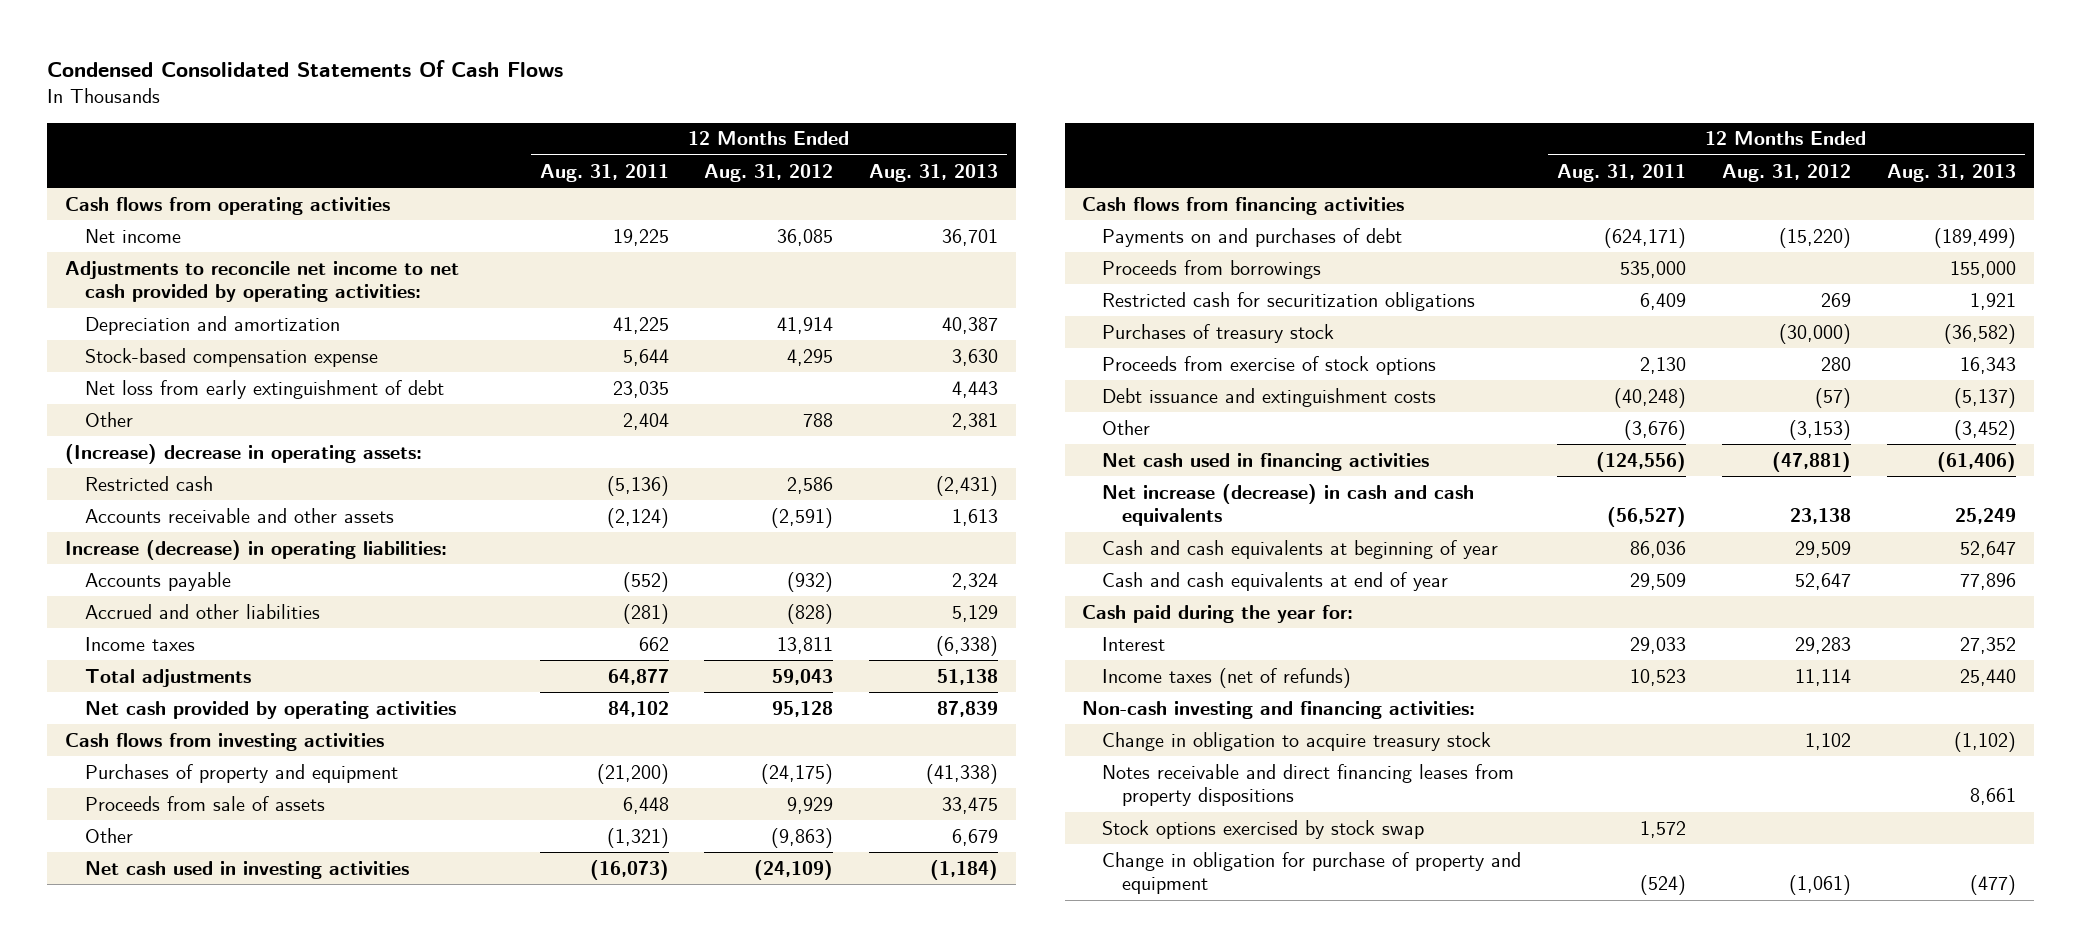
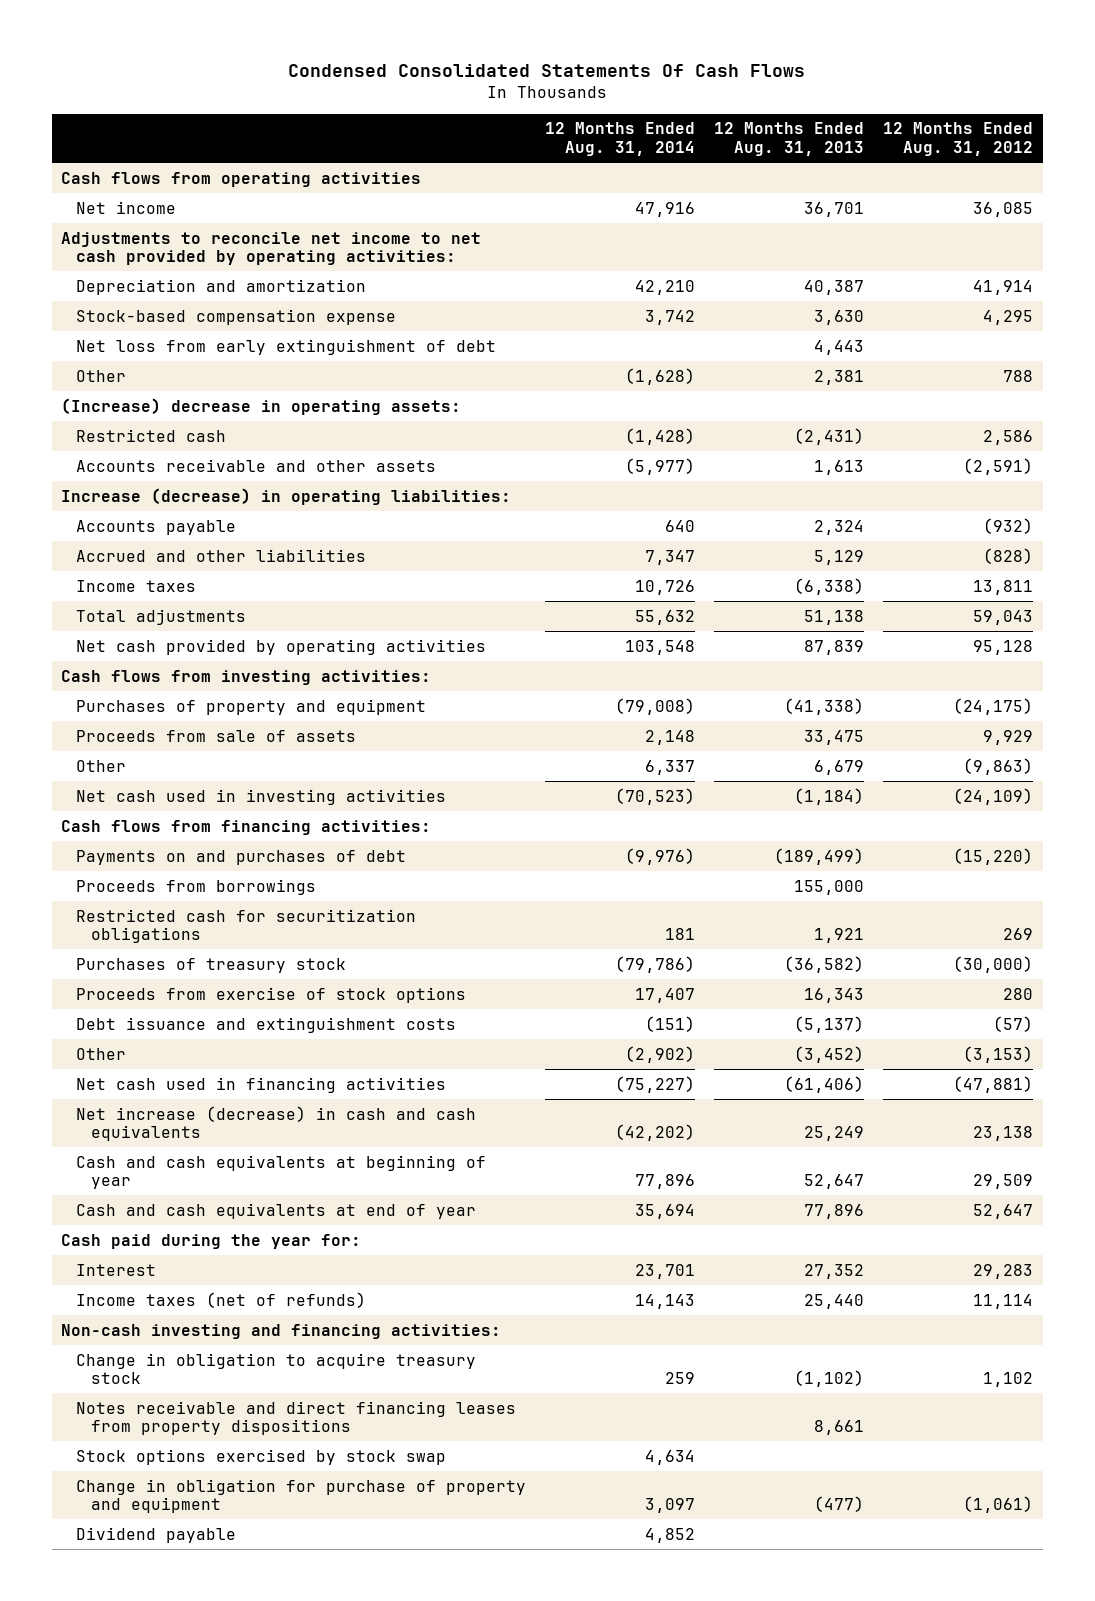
- | 12 Months Ended Aug. 31, 2011 | 12 Months Ended Aug. 31, 2012 | 12 Months Ended Aug. 31, 2013
+ | 12 Months Ended Aug. 31, 2014 | 12 Months Ended Aug. 31, 2013 | 12 Months Ended Aug. 31, 2012
- Cash flows from investing activities
+ Cash flows from investing activities:
- Cash flows from financing activities
+ Cash flows from financing activities:
+ Dividend payable | 4,852 | |

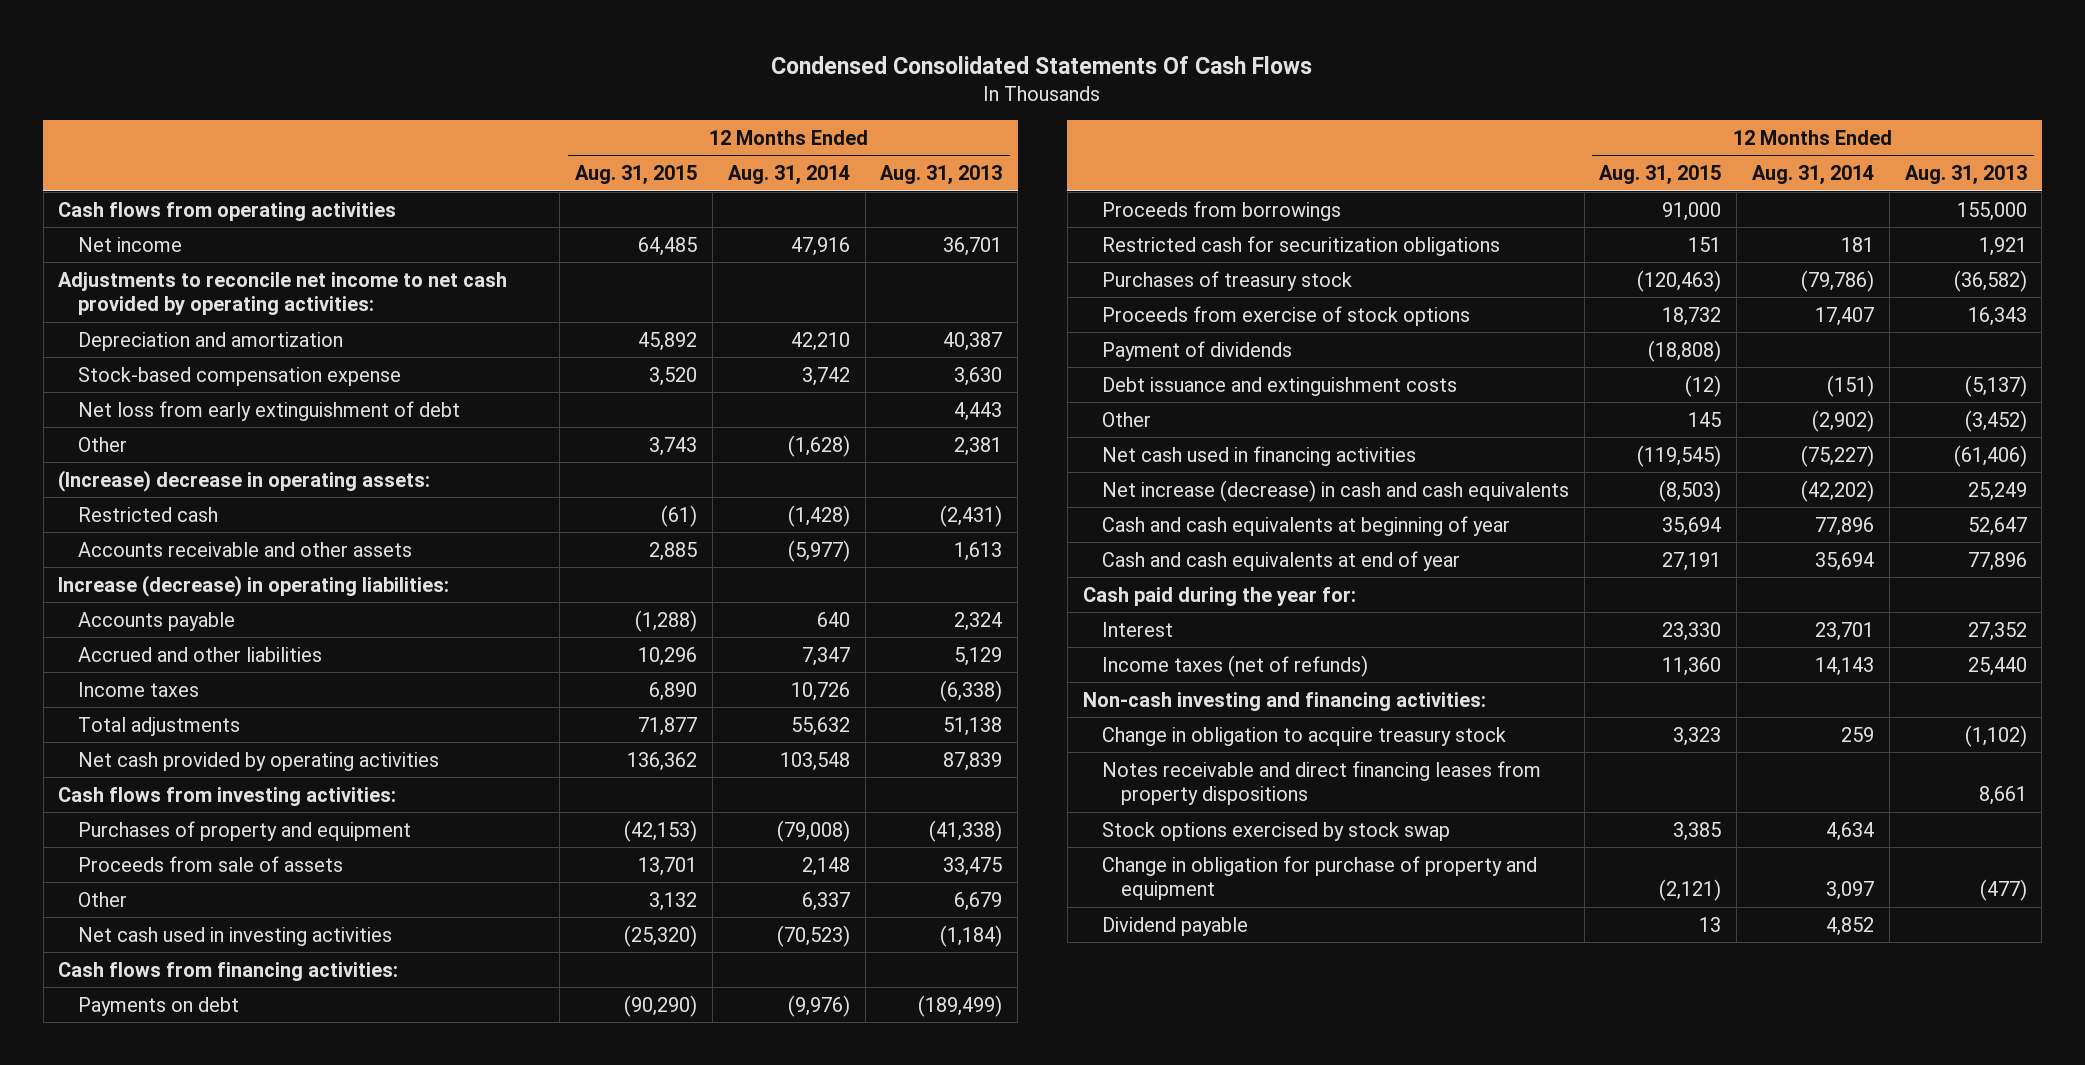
- | 12 Months Ended Aug. 31, 2014 | 12 Months Ended Aug. 31, 2013 | 12 Months Ended Aug. 31, 2012
+ | 12 Months Ended Aug. 31, 2015 | 12 Months Ended Aug. 31, 2014 | 12 Months Ended Aug. 31, 2013
- Payments on and purchases of debt | (9,976) | (189,499) | (15,220)
+ Payments on debt | (90,290) | (9,976) | (189,499)
+ Payment of dividends | (18,808) | |

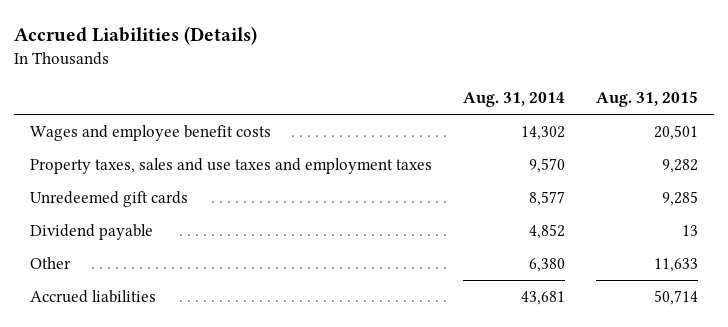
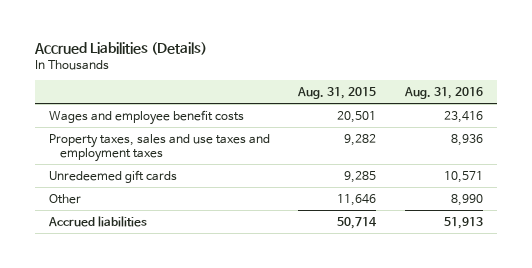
- | Aug. 31, 2014 | Aug. 31, 2015
+ | Aug. 31, 2015 | Aug. 31, 2016
- Dividend payable | 4,852 | 13
- Other | 6,380 | 11,633
+ Other | 11,646 | 8,990

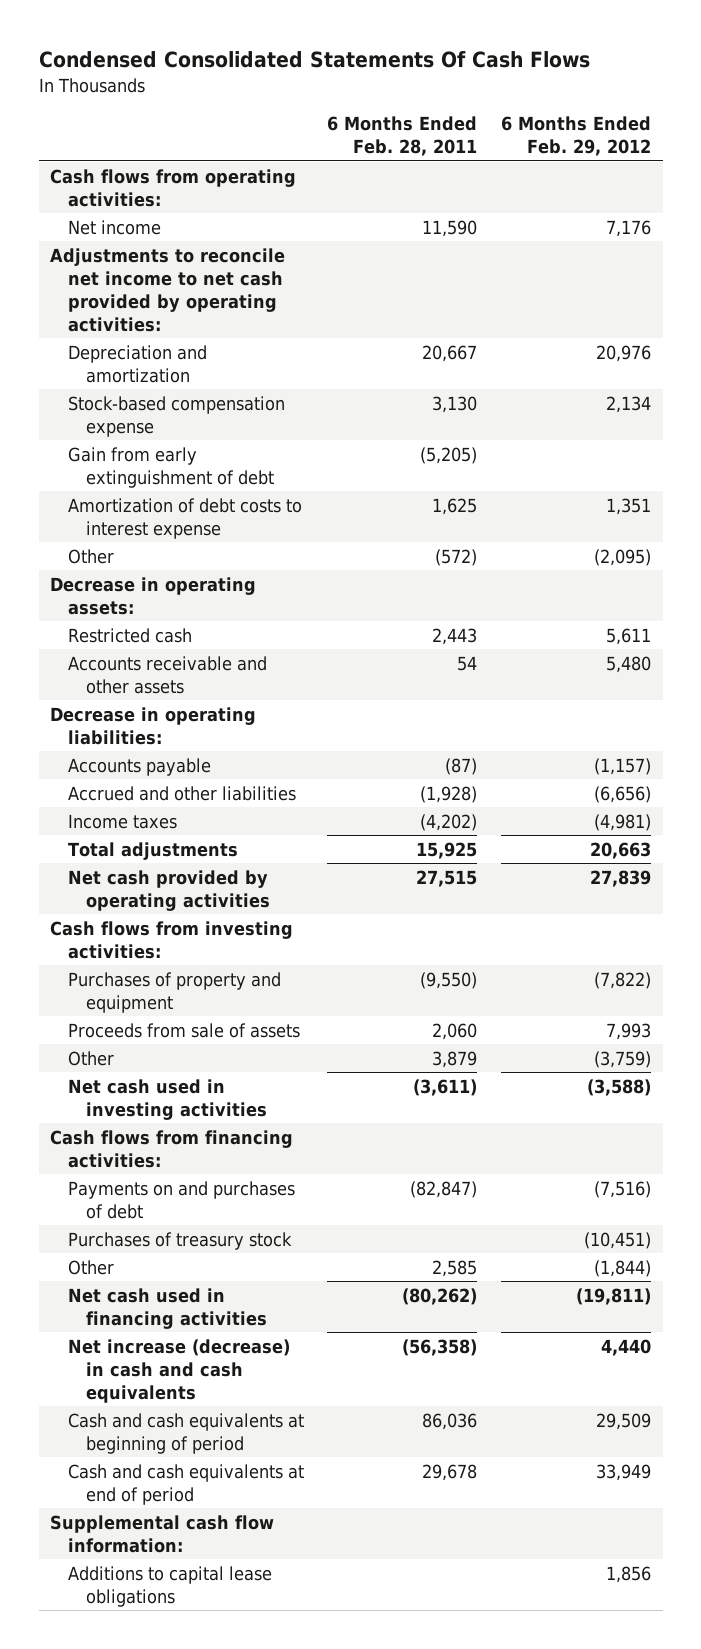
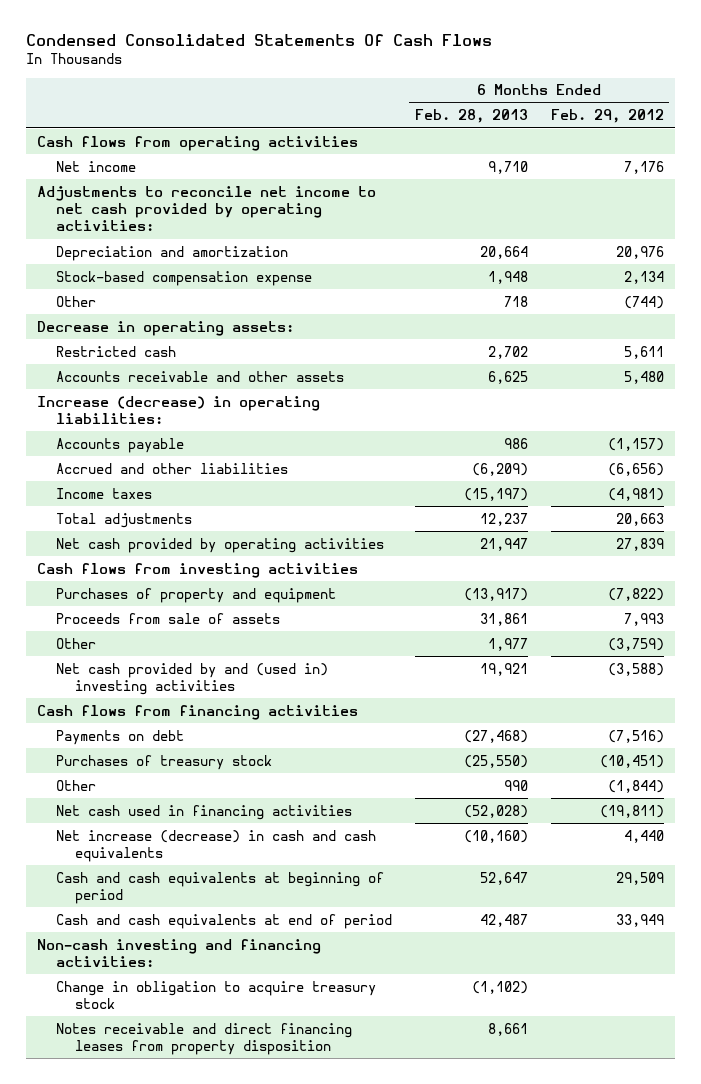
- | 6 Months Ended Feb. 28, 2011 | 6 Months Ended Feb. 29, 2012
+ | 6 Months Ended Feb. 28, 2013 | 6 Months Ended Feb. 29, 2012
- Cash flows from operating activities:
+ Cash flows from operating activities
- Gain from early extinguishment of debt | (5,205) |
- Amortization of debt costs to interest expense | 1,625 | 1,351
- Other | (572) | (2,095)
+ Other | 718 | (744)
- Decrease in operating liabilities:
+ Increase (decrease) in operating liabilities:
- Cash flows from investing activities:
+ Cash flows from investing activities
- Net cash used in investing activities | (3,611) | (3,588)
- Cash flows from financing activities:
- Payments on and purchases of debt | (82,847) | (7,516)
+ Net cash provided by and (used in) investing activities | 19,921 | (3,588)
+ Cash flows from financing activities
+ Payments on debt | (27,468) | (7,516)
- Supplemental cash flow information:
- Additions to capital lease obligations | | 1,856
+ Non-cash investing and financing activities:
+ Change in obligation to acquire treasury stock | (1,102) |
+ Notes receivable and direct financing leases from property disposition | 8,661 |

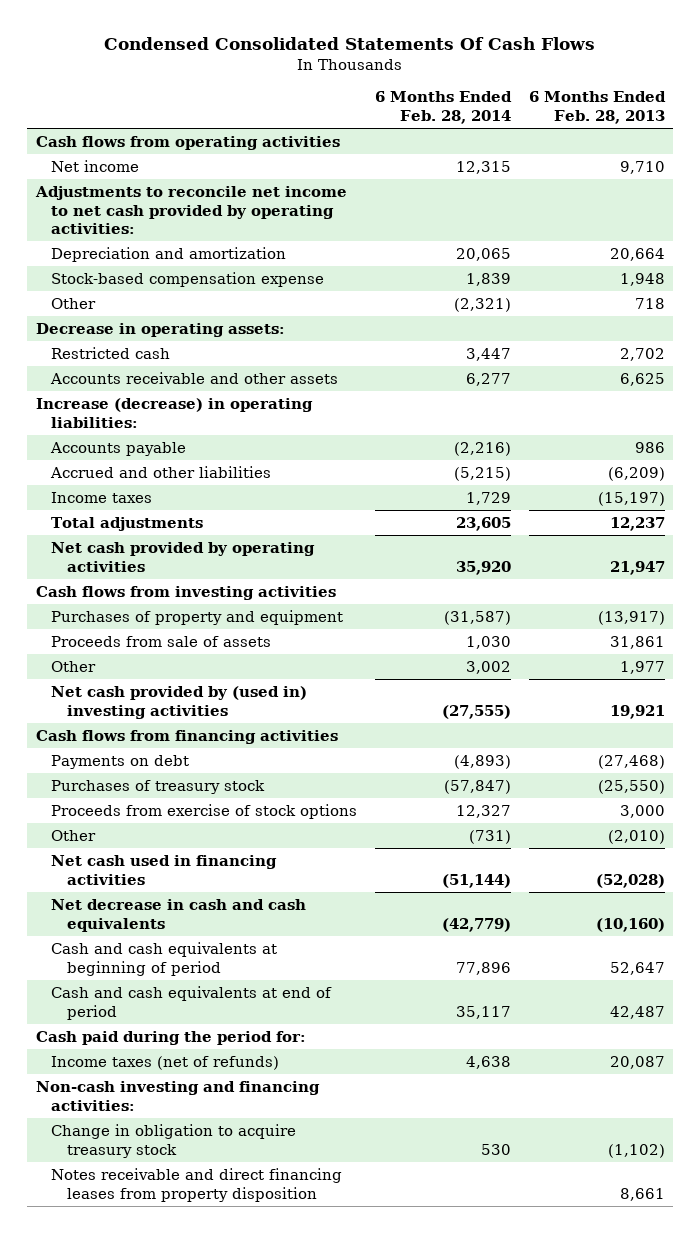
- | 6 Months Ended Feb. 28, 2013 | 6 Months Ended Feb. 29, 2012
+ | 6 Months Ended Feb. 28, 2014 | 6 Months Ended Feb. 28, 2013
- Net cash provided by and (used in) investing activities | 19,921 | (3,588)
+ Net cash provided by (used in) investing activities | (27,555) | 19,921
- Other | 990 | (1,844)
+ Proceeds from exercise of stock options | 12,327 | 3,000
+ Other | (731) | (2,010)
- Net increase (decrease) in cash and cash equivalents | (10,160) | 4,440
+ Net decrease in cash and cash equivalents | (42,779) | (10,160)
+ Cash paid during the period for:
+ Income taxes (net of refunds) | 4,638 | 20,087

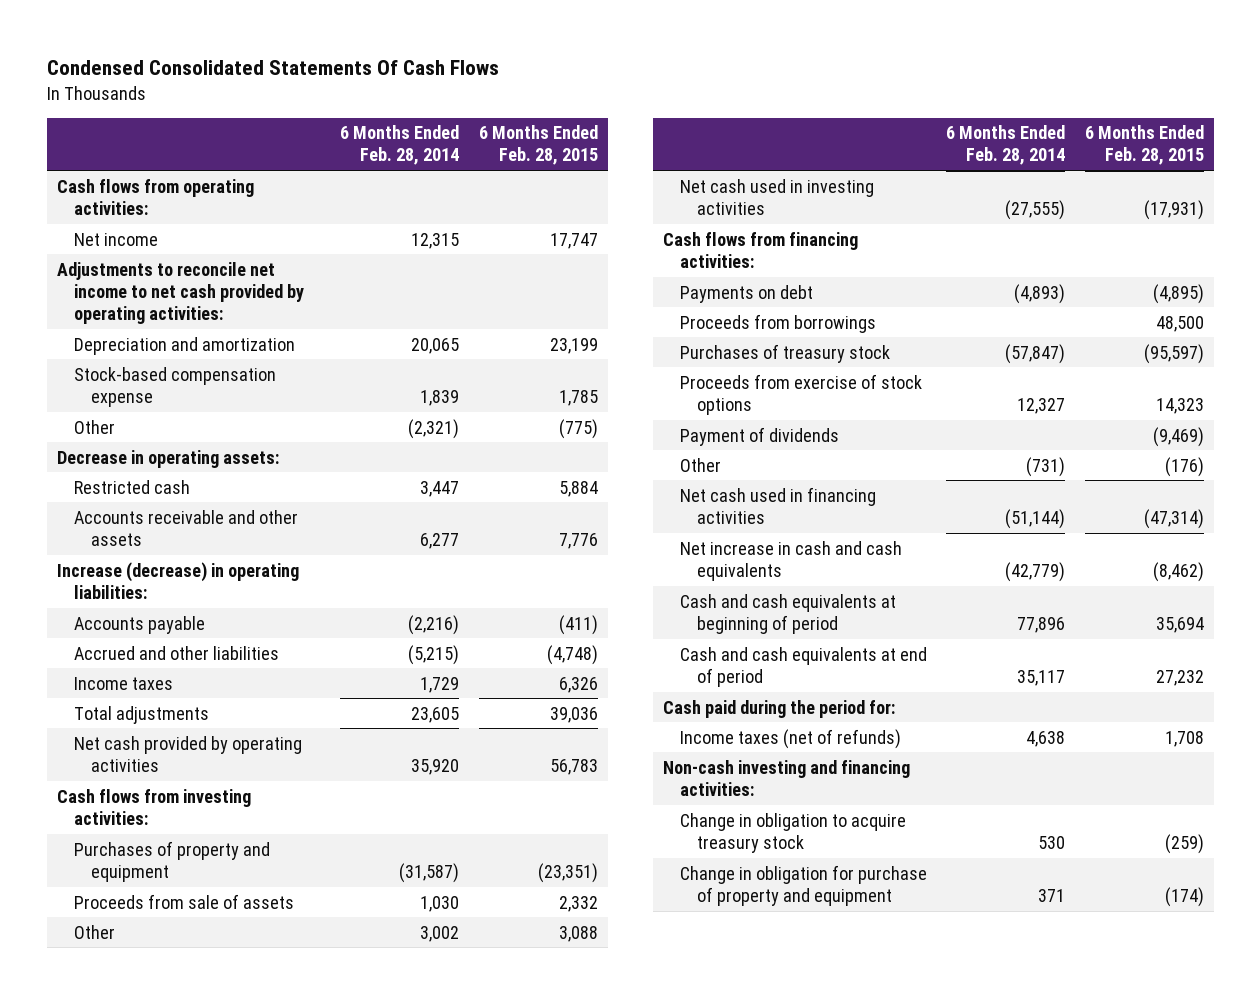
- | 6 Months Ended Feb. 28, 2014 | 6 Months Ended Feb. 28, 2013
+ | 6 Months Ended Feb. 28, 2014 | 6 Months Ended Feb. 28, 2015
- Cash flows from operating activities
+ Cash flows from operating activities:
- Cash flows from investing activities
+ Cash flows from investing activities:
- Net cash provided by (used in) investing activities | (27,555) | 19,921
- Cash flows from financing activities
+ Net cash used in investing activities | (27,555) | (17,931)
+ Cash flows from financing activities:
+ Proceeds from borrowings | | 48,500
+ Payment of dividends | | (9,469)
- Net decrease in cash and cash equivalents | (42,779) | (10,160)
+ Net increase in cash and cash equivalents | (42,779) | (8,462)
- Notes receivable and direct financing leases from property disposition | | 8,661
+ Change in obligation for purchase of property and equipment | 371 | (174)

